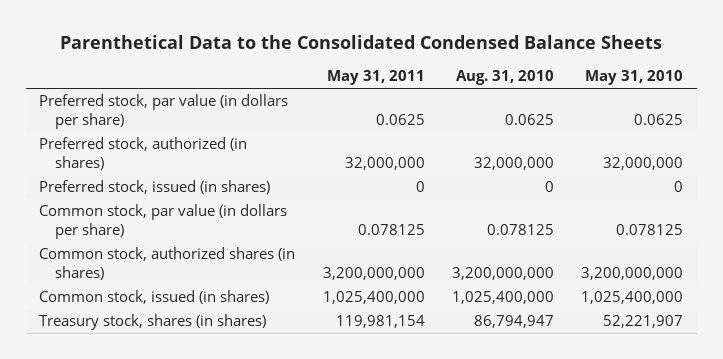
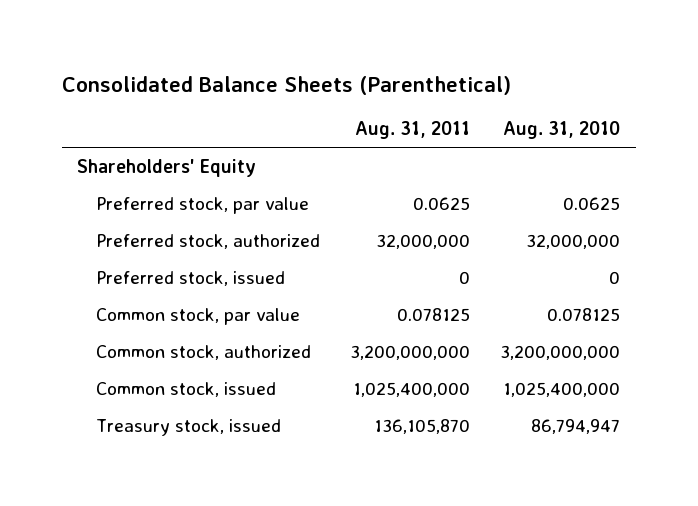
- Parenthetical Data to the Consolidated Condensed Balance Sheets
+ Consolidated Balance Sheets (Parenthetical)
- | May 31, 2011 | Aug. 31, 2010 | May 31, 2010
+ | Aug. 31, 2011 | Aug. 31, 2010
- Preferred stock, par value (in dollars per share) | 0.0625 | 0.0625 | 0.0625
- Preferred stock, authorized (in shares) | 32,000,000 | 32,000,000 | 32,000,000
- Preferred stock, issued (in shares) | 0 | 0 | 0
- Common stock, par value (in dollars per share) | 0.078125 | 0.078125 | 0.078125
- Common stock, authorized shares (in shares) | 3,200,000,000 | 3,200,000,000 | 3,200,000,000
- Common stock, issued (in shares) | 1,025,400,000 | 1,025,400,000 | 1,025,400,000
- Treasury stock, shares (in shares) | 119,981,154 | 86,794,947 | 52,221,907
+ Shareholders' Equity
+ Preferred stock, par value | 0.0625 | 0.0625
+ Preferred stock, authorized | 32,000,000 | 32,000,000
+ Preferred stock, issued | 0 | 0
+ Common stock, par value | 0.078125 | 0.078125
+ Common stock, authorized | 3,200,000,000 | 3,200,000,000
+ Common stock, issued | 1,025,400,000 | 1,025,400,000
+ Treasury stock, issued | 136,105,870 | 86,794,947

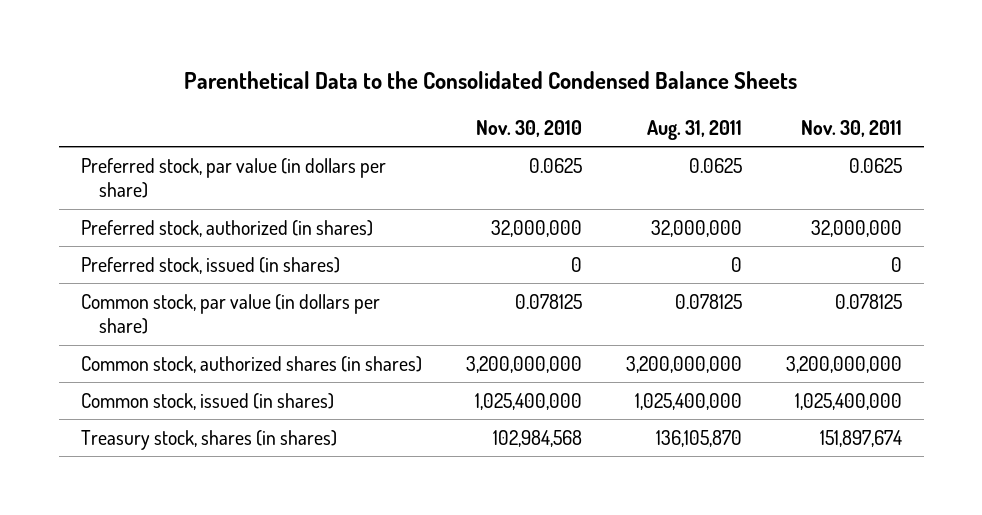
- Consolidated Balance Sheets (Parenthetical)
+ Parenthetical Data to the Consolidated Condensed Balance Sheets
- | Aug. 31, 2011 | Aug. 31, 2010
+ | Nov. 30, 2010 | Aug. 31, 2011 | Nov. 30, 2011
- Shareholders' Equity
- Preferred stock, par value | 0.0625 | 0.0625
- Preferred stock, authorized | 32,000,000 | 32,000,000
- Preferred stock, issued | 0 | 0
- Common stock, par value | 0.078125 | 0.078125
- Common stock, authorized | 3,200,000,000 | 3,200,000,000
- Common stock, issued | 1,025,400,000 | 1,025,400,000
- Treasury stock, issued | 136,105,870 | 86,794,947
+ Preferred stock, par value (in dollars per share) | 0.0625 | 0.0625 | 0.0625
+ Preferred stock, authorized (in shares) | 32,000,000 | 32,000,000 | 32,000,000
+ Preferred stock, issued (in shares) | 0 | 0 | 0
+ Common stock, par value (in dollars per share) | 0.078125 | 0.078125 | 0.078125
+ Common stock, authorized shares (in shares) | 3,200,000,000 | 3,200,000,000 | 3,200,000,000
+ Common stock, issued (in shares) | 1,025,400,000 | 1,025,400,000 | 1,025,400,000
+ Treasury stock, shares (in shares) | 102,984,568 | 136,105,870 | 151,897,674

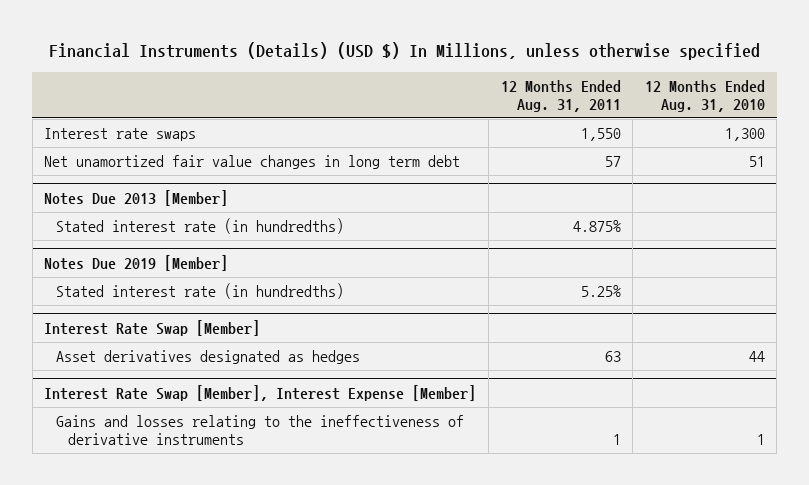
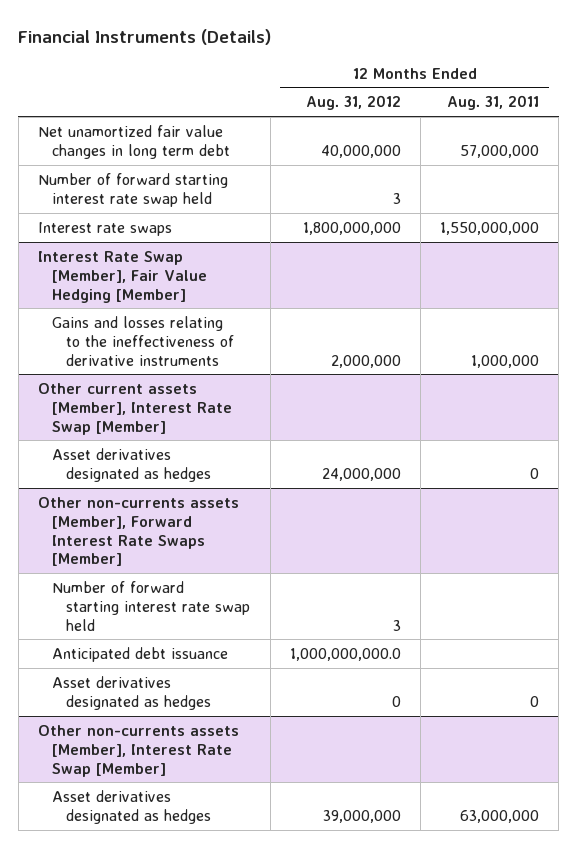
- Financial Instruments (Details) (USD $) In Millions, unless otherwise specified
+ Financial Instruments (Details)
- | 12 Months Ended Aug. 31, 2011 | 12 Months Ended Aug. 31, 2010
+ | 12 Months Ended Aug. 31, 2012 | 12 Months Ended Aug. 31, 2011
- Interest rate swaps | 1,550 | 1,300
- Net unamortized fair value changes in long term debt | 57 | 51
- Notes Due 2013 [Member]
- Stated interest rate (in hundredths) | 4.875% |
- Notes Due 2019 [Member]
- Stated interest rate (in hundredths) | 5.25% |
- Interest Rate Swap [Member]
- Asset derivatives designated as hedges | 63 | 44
- Interest Rate Swap [Member], Interest Expense [Member]
- Gains and losses relating to the ineffectiveness of derivative instruments | 1 | 1
+ Net unamortized fair value changes in long term debt | 40,000,000 | 57,000,000
+ Number of forward starting interest rate swap held | 3 |
+ Interest rate swaps | 1,800,000,000 | 1,550,000,000
+ Interest Rate Swap [Member], Fair Value Hedging [Member]
+ Gains and losses relating to the ineffectiveness of derivative instruments | 2,000,000 | 1,000,000
+ Other current assets [Member], Interest Rate Swap [Member]
+ Asset derivatives designated as hedges | 24,000,000 | 0
+ Other non-currents assets [Member], Forward Interest Rate Swaps [Member]
+ Number of forward starting interest rate swap held | 3 |
+ Anticipated debt issuance | 1,000,000,000.0 |
+ Asset derivatives designated as hedges | 0 | 0
+ Other non-currents assets [Member], Interest Rate Swap [Member]
+ Asset derivatives designated as hedges | 39,000,000 | 63,000,000

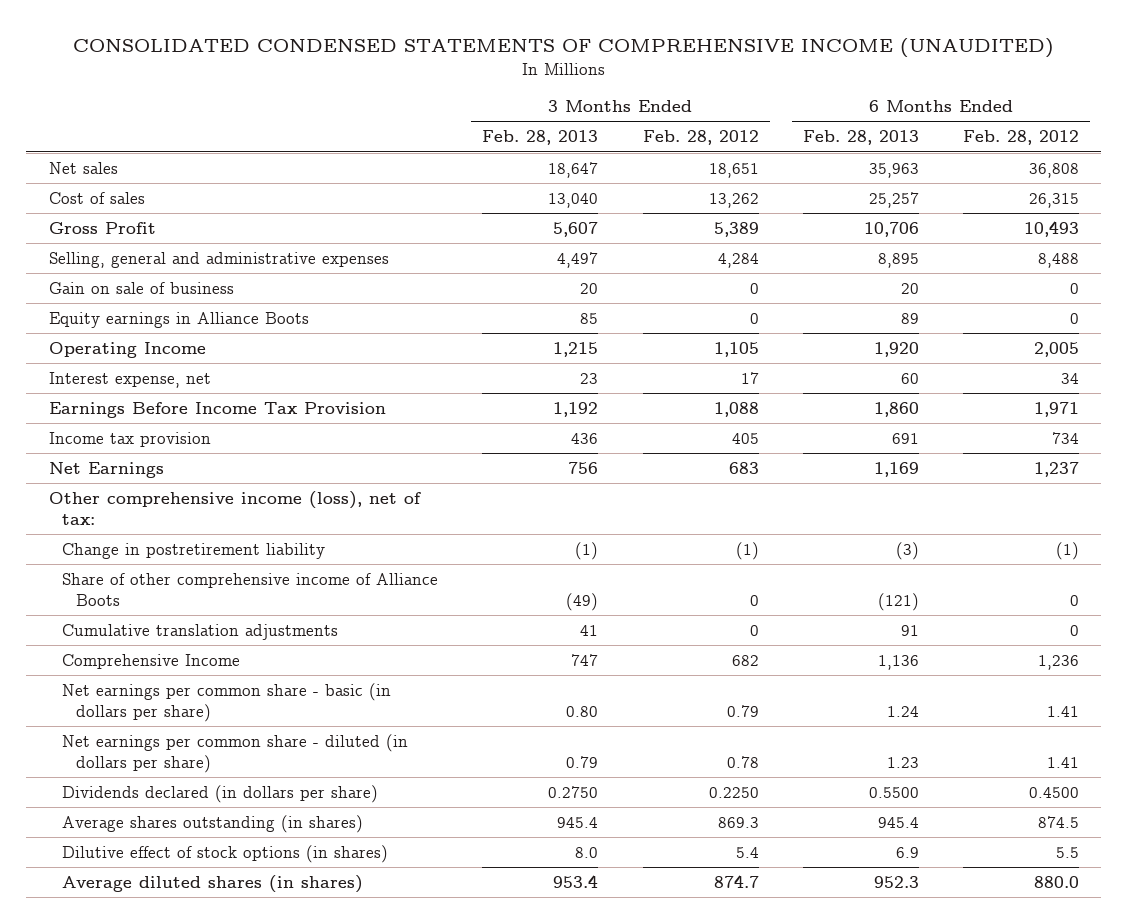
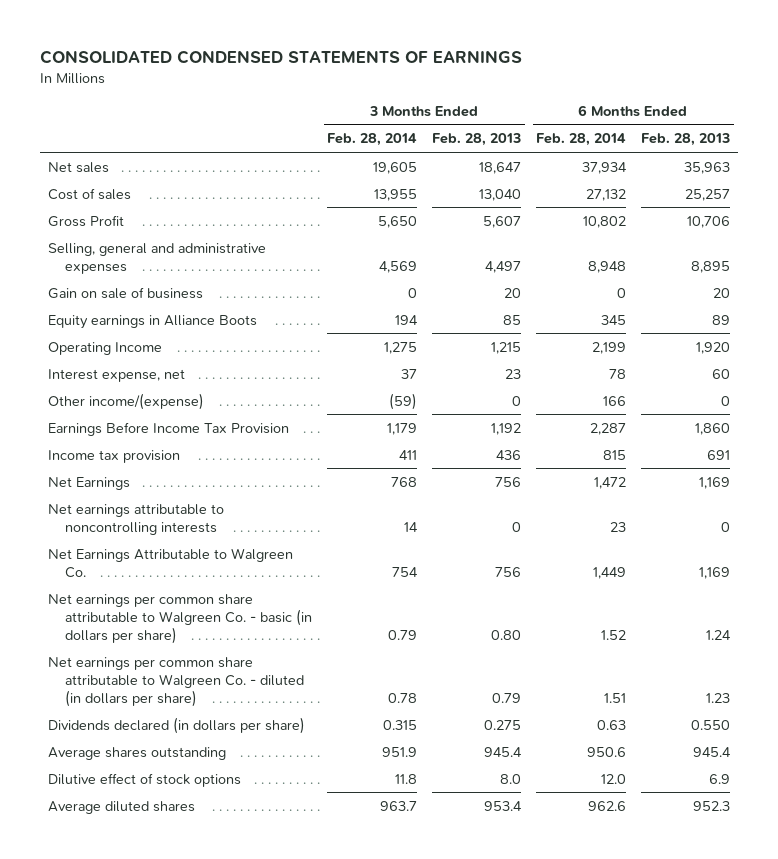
- CONSOLIDATED CONDENSED STATEMENTS OF COMPREHENSIVE INCOME (UNAUDITED)
+ CONSOLIDATED CONDENSED STATEMENTS OF EARNINGS
- | 3 Months Ended Feb. 28, 2013 | 3 Months Ended Feb. 28, 2012 | 6 Months Ended Feb. 28, 2013 | 6 Months Ended Feb. 28, 2012
+ | 3 Months Ended Feb. 28, 2014 | 3 Months Ended Feb. 28, 2013 | 6 Months Ended Feb. 28, 2014 | 6 Months Ended Feb. 28, 2013
+ Other income/(expense) | (59) | 0 | 166 | 0
- Other comprehensive income (loss), net of tax:
- Change in postretirement liability | (1) | (1) | (3) | (1)
- Share of other comprehensive income of Alliance Boots | (49) | 0 | (121) | 0
- Cumulative translation adjustments | 41 | 0 | 91 | 0
- Comprehensive Income | 747 | 682 | 1,136 | 1,236
- Net earnings per common share - basic (in dollars per share) | 0.80 | 0.79 | 1.24 | 1.41
- Net earnings per common share - diluted (in dollars per share) | 0.79 | 0.78 | 1.23 | 1.41
- Dividends declared (in dollars per share) | 0.2750 | 0.2250 | 0.5500 | 0.4500
- Average shares outstanding (in shares) | 945.4 | 869.3 | 945.4 | 874.5
- Dilutive effect of stock options (in shares) | 8.0 | 5.4 | 6.9 | 5.5
- Average diluted shares (in shares) | 953.4 | 874.7 | 952.3 | 880.0
+ Net earnings attributable to noncontrolling interests | 14 | 0 | 23 | 0
+ Net Earnings Attributable to Walgreen Co. | 754 | 756 | 1,449 | 1,169
+ Net earnings per common share attributable to Walgreen Co. - basic (in dollars per share) | 0.79 | 0.80 | 1.52 | 1.24
+ Net earnings per common share attributable to Walgreen Co. - diluted (in dollars per share) | 0.78 | 0.79 | 1.51 | 1.23
+ Dividends declared (in dollars per share) | 0.315 | 0.275 | 0.63 | 0.550
+ Average shares outstanding | 951.9 | 945.4 | 950.6 | 945.4
+ Dilutive effect of stock options | 11.8 | 8.0 | 12.0 | 6.9
+ Average diluted shares | 963.7 | 953.4 | 962.6 | 952.3

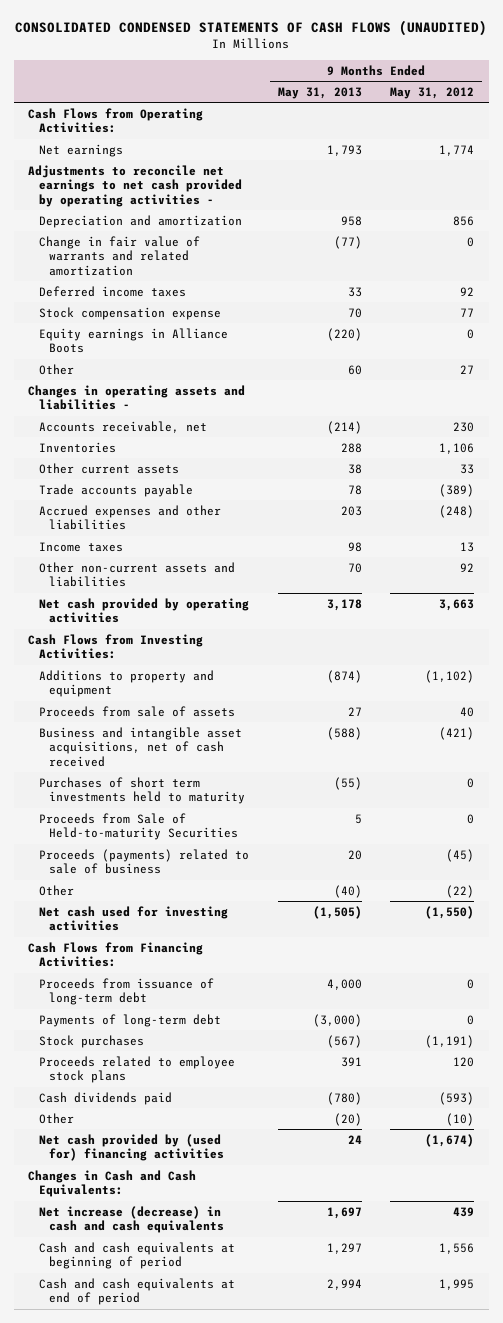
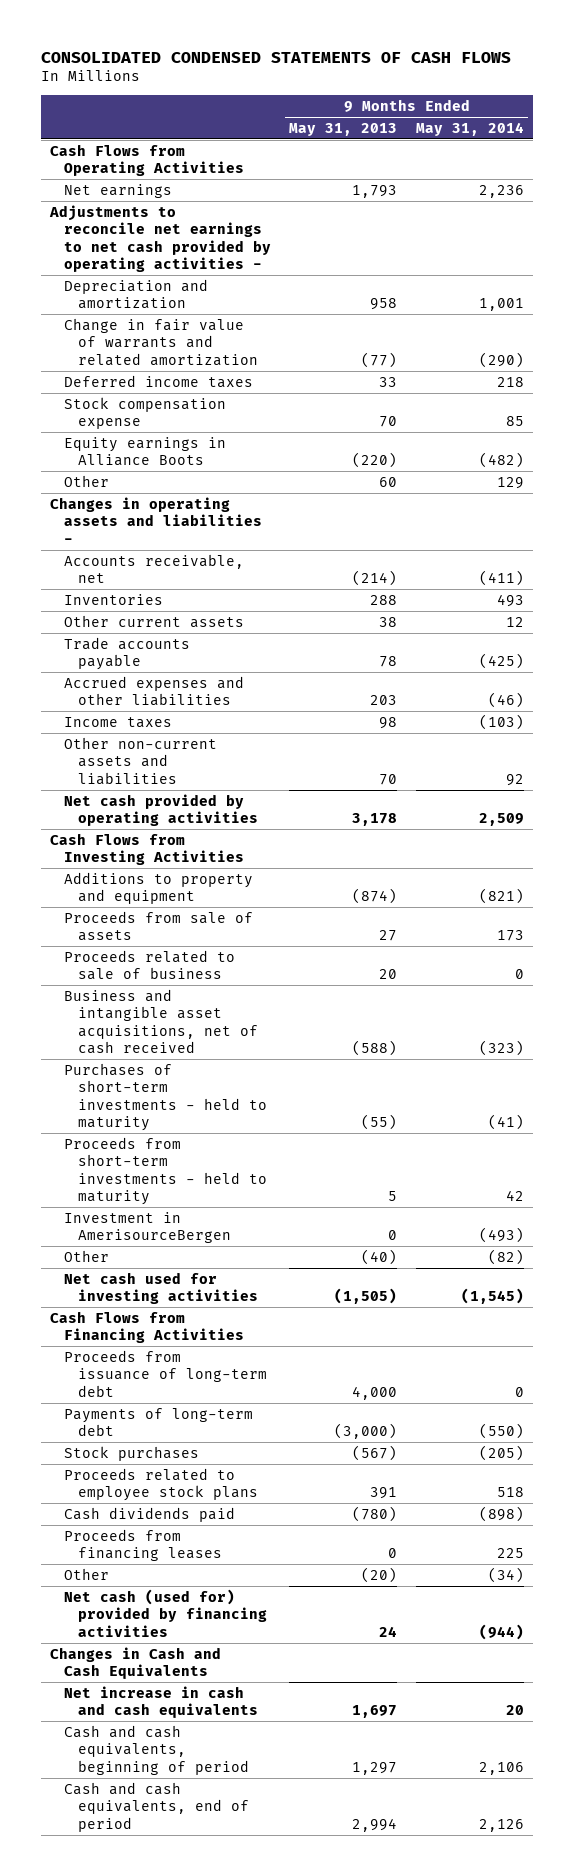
- CONSOLIDATED CONDENSED STATEMENTS OF CASH FLOWS (UNAUDITED)
+ CONSOLIDATED CONDENSED STATEMENTS OF CASH FLOWS
- | 9 Months Ended May 31, 2013 | 9 Months Ended May 31, 2012
+ | 9 Months Ended May 31, 2013 | 9 Months Ended May 31, 2014
- Cash Flows from Operating Activities:
+ Cash Flows from Operating Activities
- Cash Flows from Investing Activities:
+ Cash Flows from Investing Activities
+ Proceeds related to sale of business | 20 | 0
- Purchases of short term investments held to maturity | (55) | 0
- Proceeds from Sale of Held-to-maturity Securities | 5 | 0
- Proceeds (payments) related to sale of business | 20 | (45)
+ Purchases of short-term investments - held to maturity | (55) | (41)
+ Proceeds from short-term investments - held to maturity | 5 | 42
+ Investment in AmerisourceBergen | 0 | (493)
- Cash Flows from Financing Activities:
+ Cash Flows from Financing Activities
+ Proceeds from financing leases | 0 | 225
- Net cash provided by (used for) financing activities | 24 | (1,674)
- Changes in Cash and Cash Equivalents:
- Net increase (decrease) in cash and cash equivalents | 1,697 | 439
- Cash and cash equivalents at beginning of period | 1,297 | 1,556
- Cash and cash equivalents at end of period | 2,994 | 1,995
+ Net cash (used for) provided by financing activities | 24 | (944)
+ Changes in Cash and Cash Equivalents
+ Net increase in cash and cash equivalents | 1,697 | 20
+ Cash and cash equivalents, beginning of period | 1,297 | 2,106
+ Cash and cash equivalents, end of period | 2,994 | 2,126

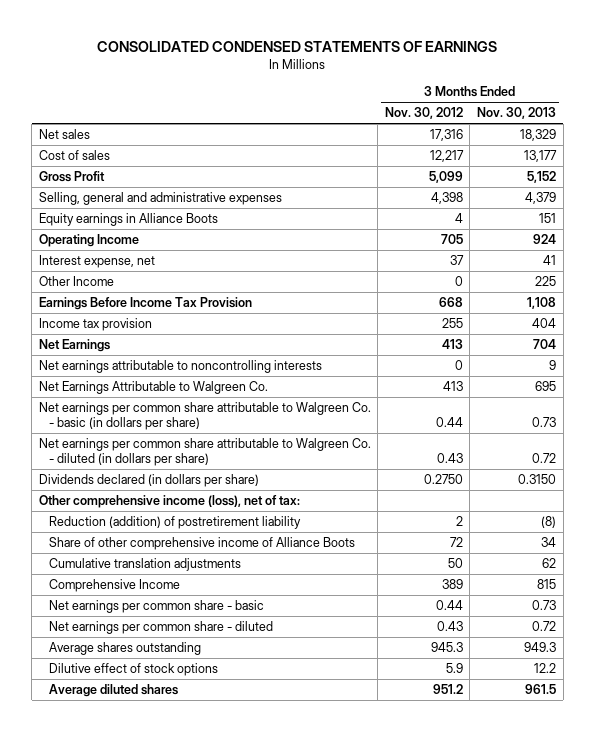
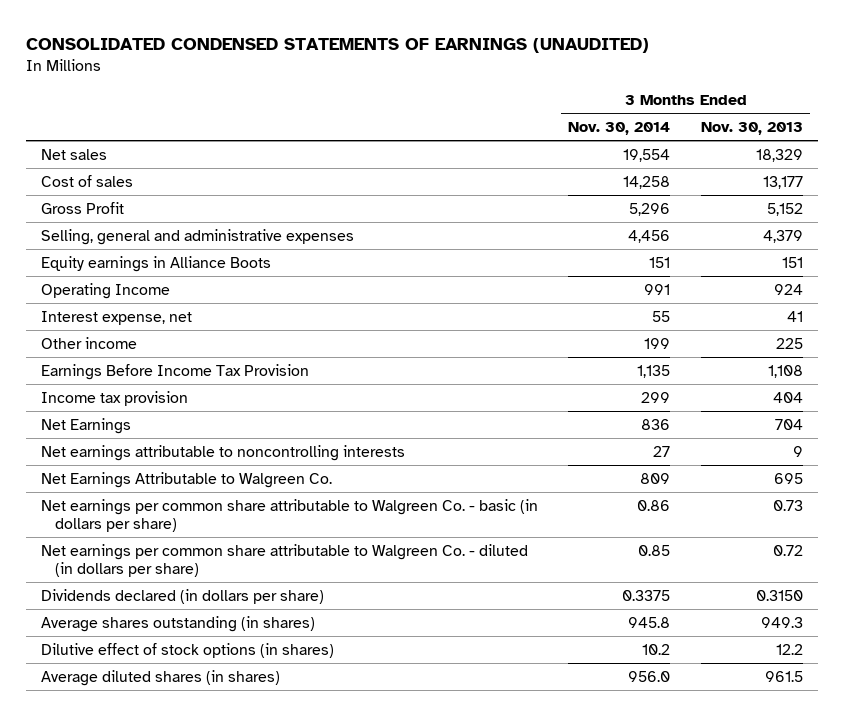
- CONSOLIDATED CONDENSED STATEMENTS OF EARNINGS
+ CONSOLIDATED CONDENSED STATEMENTS OF EARNINGS (UNAUDITED)
- | 3 Months Ended Nov. 30, 2012 | 3 Months Ended Nov. 30, 2013
+ | 3 Months Ended Nov. 30, 2014 | 3 Months Ended Nov. 30, 2013
- Other Income | 0 | 225
+ Other income | 199 | 225
- Other comprehensive income (loss), net of tax:
- Reduction (addition) of postretirement liability | 2 | (8)
- Share of other comprehensive income of Alliance Boots | 72 | 34
- Cumulative translation adjustments | 50 | 62
- Comprehensive Income | 389 | 815
- Net earnings per common share - basic | 0.44 | 0.73
- Net earnings per common share - diluted | 0.43 | 0.72
- Average shares outstanding | 945.3 | 949.3
- Dilutive effect of stock options | 5.9 | 12.2
- Average diluted shares | 951.2 | 961.5
+ Average shares outstanding (in shares) | 945.8 | 949.3
+ Dilutive effect of stock options (in shares) | 10.2 | 12.2
+ Average diluted shares (in shares) | 956.0 | 961.5

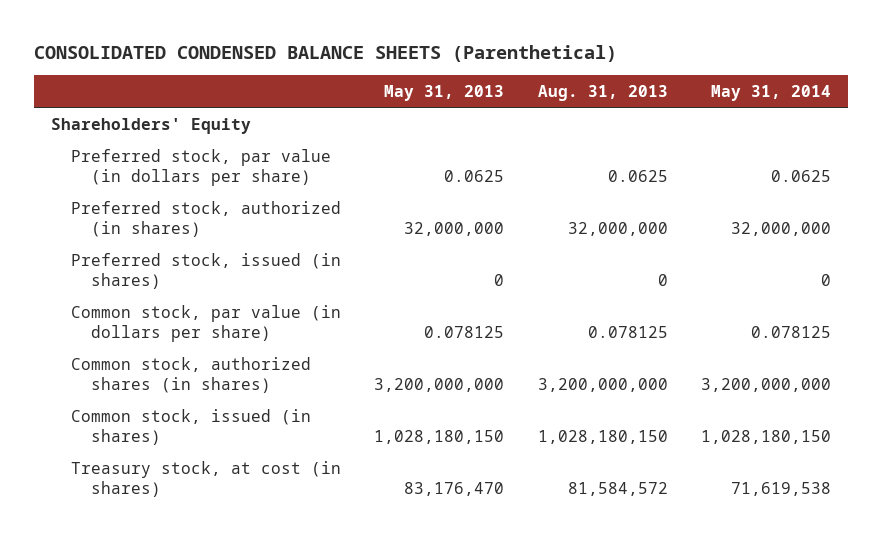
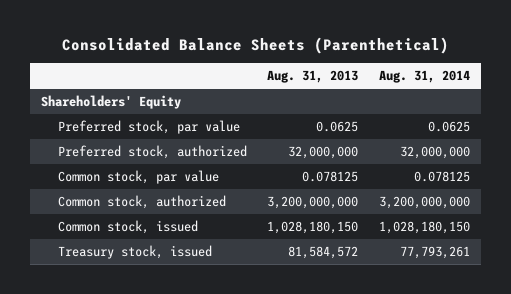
- CONSOLIDATED CONDENSED BALANCE SHEETS (Parenthetical)
+ Consolidated Balance Sheets (Parenthetical)
- | May 31, 2013 | Aug. 31, 2013 | May 31, 2014
+ | Aug. 31, 2013 | Aug. 31, 2014
- Preferred stock, par value (in dollars per share) | 0.0625 | 0.0625 | 0.0625
- Preferred stock, authorized (in shares) | 32,000,000 | 32,000,000 | 32,000,000
- Preferred stock, issued (in shares) | 0 | 0 | 0
- Common stock, par value (in dollars per share) | 0.078125 | 0.078125 | 0.078125
- Common stock, authorized shares (in shares) | 3,200,000,000 | 3,200,000,000 | 3,200,000,000
- Common stock, issued (in shares) | 1,028,180,150 | 1,028,180,150 | 1,028,180,150
- Treasury stock, at cost (in shares) | 83,176,470 | 81,584,572 | 71,619,538
+ Preferred stock, par value | 0.0625 | 0.0625
+ Preferred stock, authorized | 32,000,000 | 32,000,000
+ Common stock, par value | 0.078125 | 0.078125
+ Common stock, authorized | 3,200,000,000 | 3,200,000,000
+ Common stock, issued | 1,028,180,150 | 1,028,180,150
+ Treasury stock, issued | 81,584,572 | 77,793,261

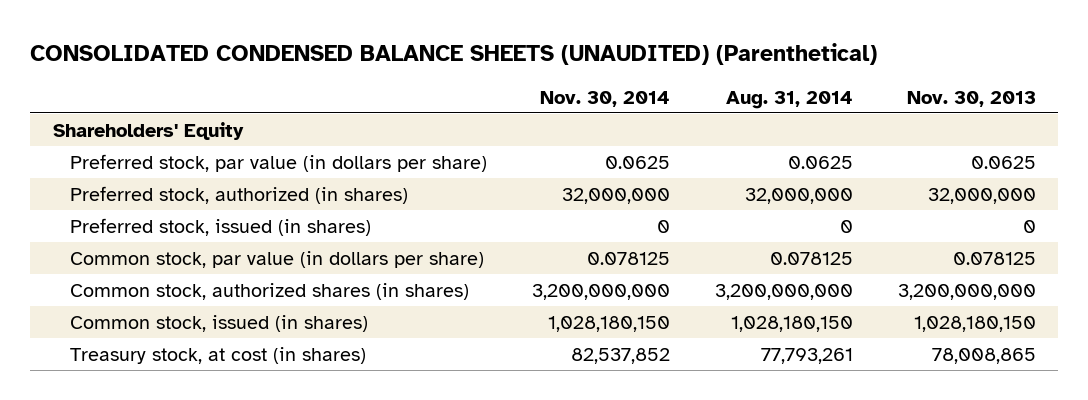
- Consolidated Balance Sheets (Parenthetical)
+ CONSOLIDATED CONDENSED BALANCE SHEETS (UNAUDITED) (Parenthetical)
- | Aug. 31, 2013 | Aug. 31, 2014
+ | Nov. 30, 2014 | Aug. 31, 2014 | Nov. 30, 2013
- Preferred stock, par value | 0.0625 | 0.0625
- Preferred stock, authorized | 32,000,000 | 32,000,000
- Common stock, par value | 0.078125 | 0.078125
- Common stock, authorized | 3,200,000,000 | 3,200,000,000
- Common stock, issued | 1,028,180,150 | 1,028,180,150
- Treasury stock, issued | 81,584,572 | 77,793,261
+ Preferred stock, par value (in dollars per share) | 0.0625 | 0.0625 | 0.0625
+ Preferred stock, authorized (in shares) | 32,000,000 | 32,000,000 | 32,000,000
+ Preferred stock, issued (in shares) | 0 | 0 | 0
+ Common stock, par value (in dollars per share) | 0.078125 | 0.078125 | 0.078125
+ Common stock, authorized shares (in shares) | 3,200,000,000 | 3,200,000,000 | 3,200,000,000
+ Common stock, issued (in shares) | 1,028,180,150 | 1,028,180,150 | 1,028,180,150
+ Treasury stock, at cost (in shares) | 82,537,852 | 77,793,261 | 78,008,865

